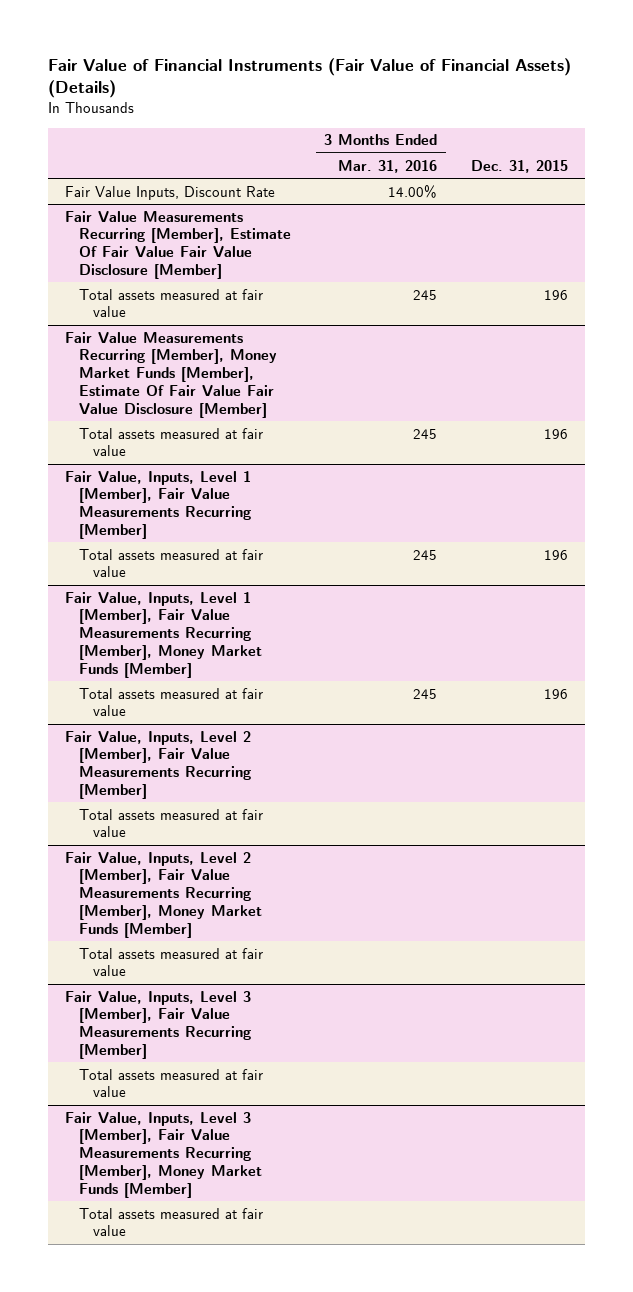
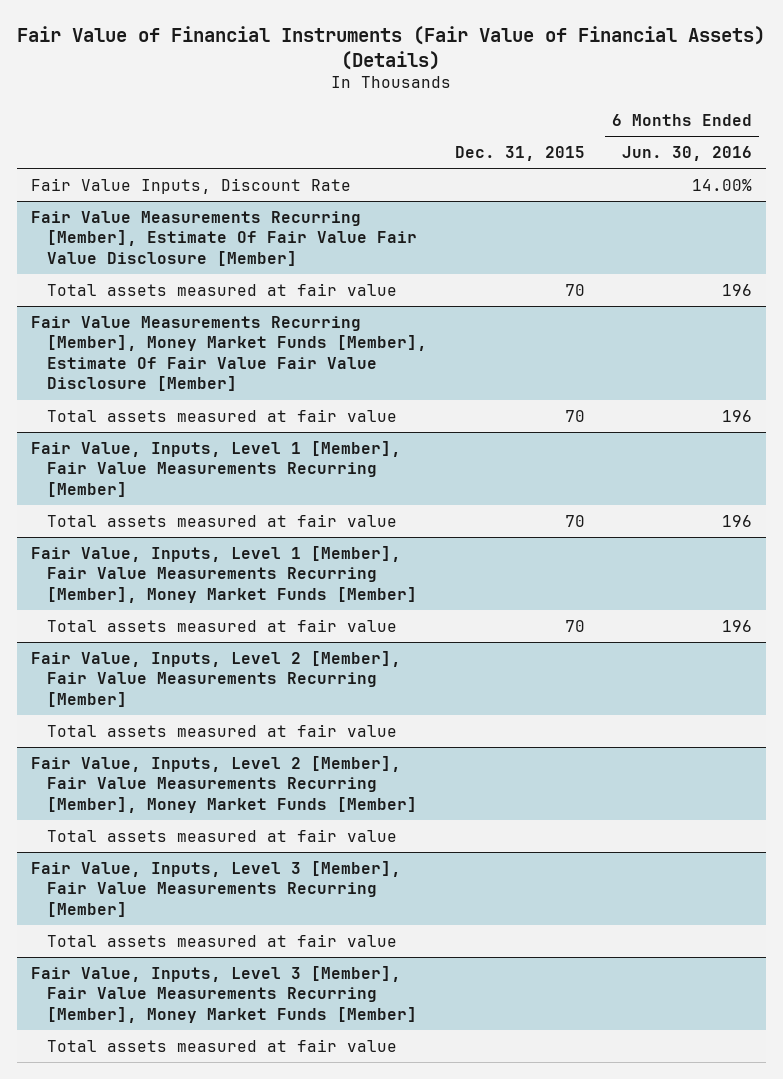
- | 3 Months Ended Mar. 31, 2016 | Dec. 31, 2015
+ | Dec. 31, 2015 | 6 Months Ended Jun. 30, 2016
@ Fair Value Measurements Recurring [Member], Estimate Of Fair Value Fair Value Disclosure [Member]
- Total assets measured at fair value | 245 | 196
+ Total assets measured at fair value | 70 | 196
@ Fair Value Measurements Recurring [Member], Money Market Funds [Member], Estimate Of Fair Value Fair Value Disclosure [Member]
- Total assets measured at fair value | 245 | 196
+ Total assets measured at fair value | 70 | 196
@ Fair Value, Inputs, Level 1 [Member], Fair Value Measurements Recurring [Member]
- Total assets measured at fair value | 245 | 196
+ Total assets measured at fair value | 70 | 196
@ Fair Value, Inputs, Level 1 [Member], Fair Value Measurements Recurring [Member], Money Market Funds [Member]
- Total assets measured at fair value | 245 | 196
+ Total assets measured at fair value | 70 | 196

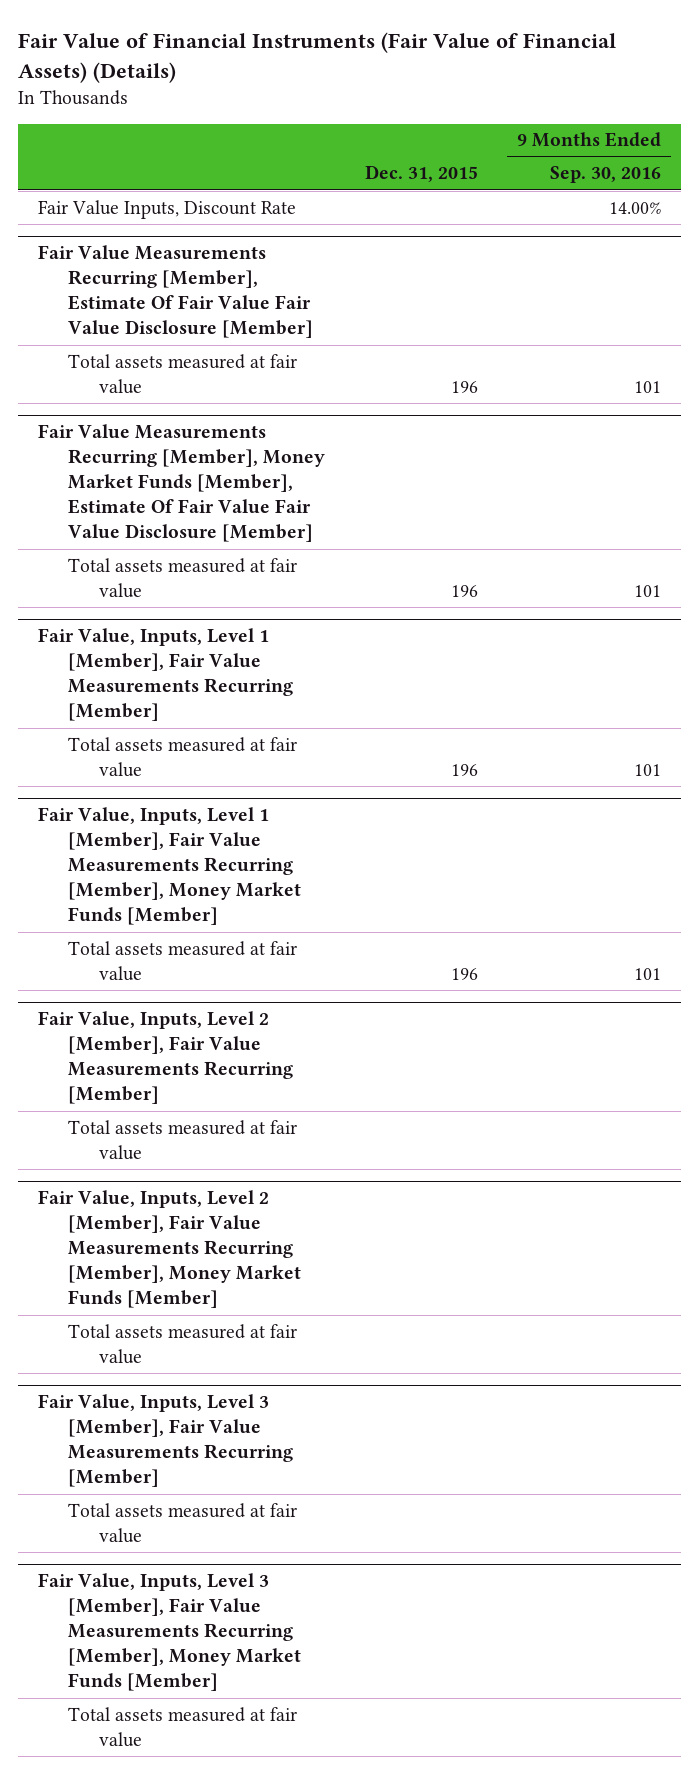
- | Dec. 31, 2015 | 6 Months Ended Jun. 30, 2016
+ | Dec. 31, 2015 | 9 Months Ended Sep. 30, 2016
@ Fair Value Measurements Recurring [Member], Estimate Of Fair Value Fair Value Disclosure [Member]
- Total assets measured at fair value | 70 | 196
+ Total assets measured at fair value | 196 | 101
@ Fair Value Measurements Recurring [Member], Money Market Funds [Member], Estimate Of Fair Value Fair Value Disclosure [Member]
- Total assets measured at fair value | 70 | 196
+ Total assets measured at fair value | 196 | 101
@ Fair Value, Inputs, Level 1 [Member], Fair Value Measurements Recurring [Member]
- Total assets measured at fair value | 70 | 196
+ Total assets measured at fair value | 196 | 101
@ Fair Value, Inputs, Level 1 [Member], Fair Value Measurements Recurring [Member], Money Market Funds [Member]
- Total assets measured at fair value | 70 | 196
+ Total assets measured at fair value | 196 | 101

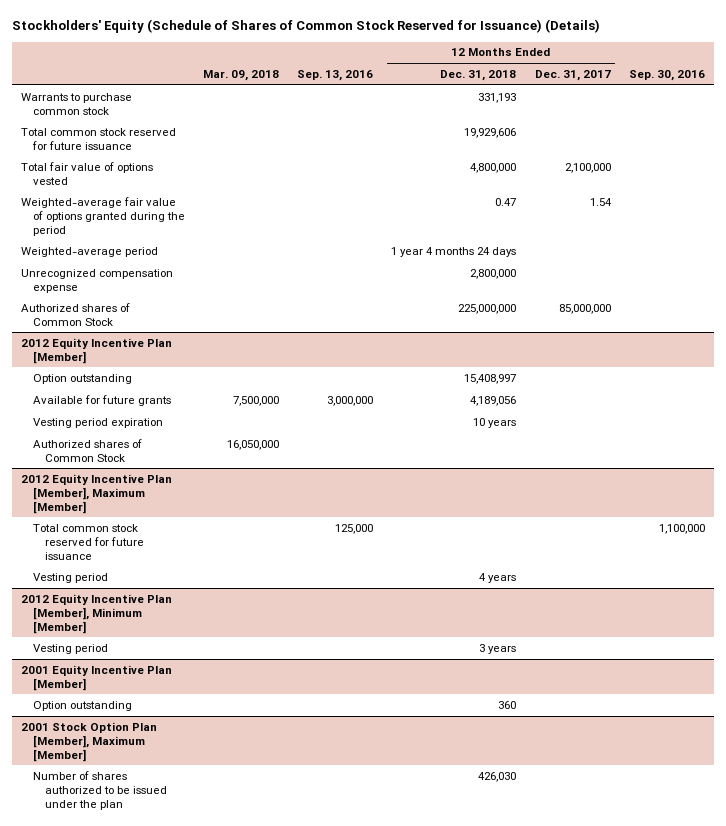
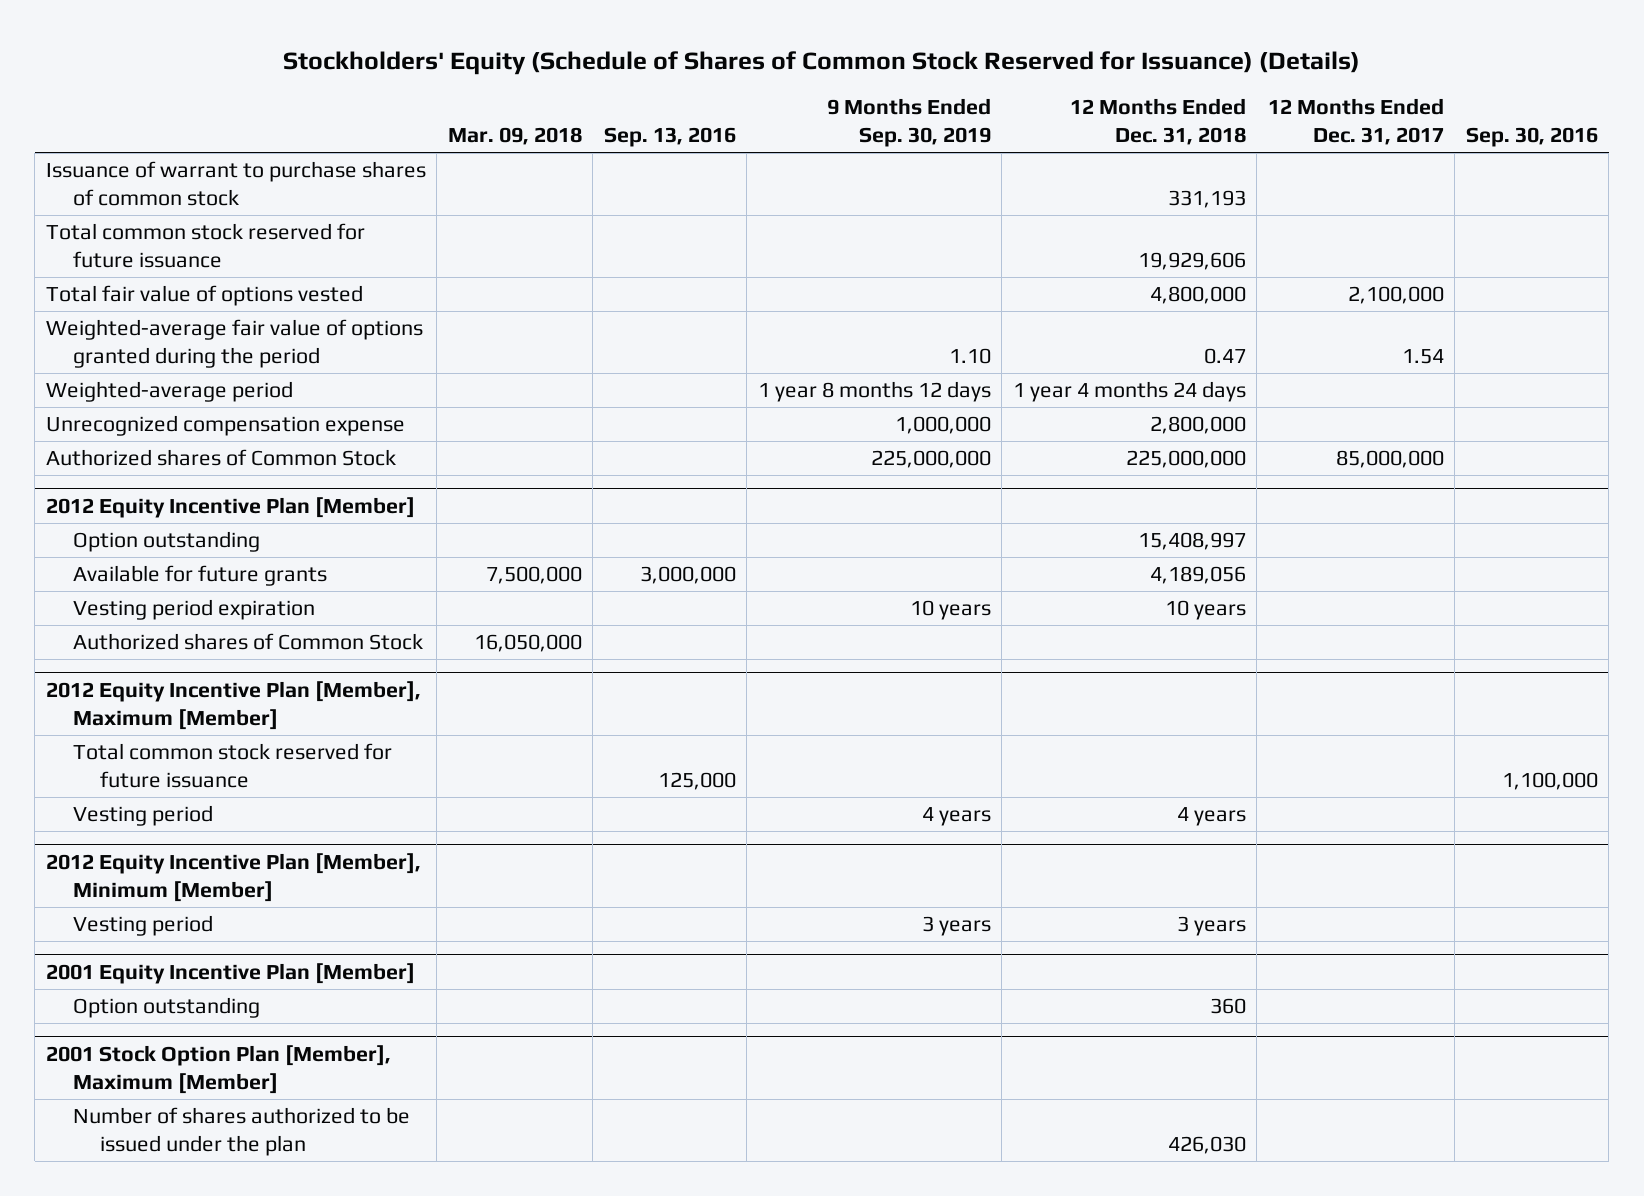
- | Mar. 09, 2018 | Sep. 13, 2016 | 12 Months Ended Dec. 31, 2018 | 12 Months Ended Dec. 31, 2017 | Sep. 30, 2016
+ | Mar. 09, 2018 | Sep. 13, 2016 | 9 Months Ended Sep. 30, 2019 | 12 Months Ended Dec. 31, 2018 | 12 Months Ended Dec. 31, 2017 | Sep. 30, 2016
- Warrants to purchase common stock | | | 331,193 | |
+ Issuance of warrant to purchase shares of common stock | | | | 331,193 | |

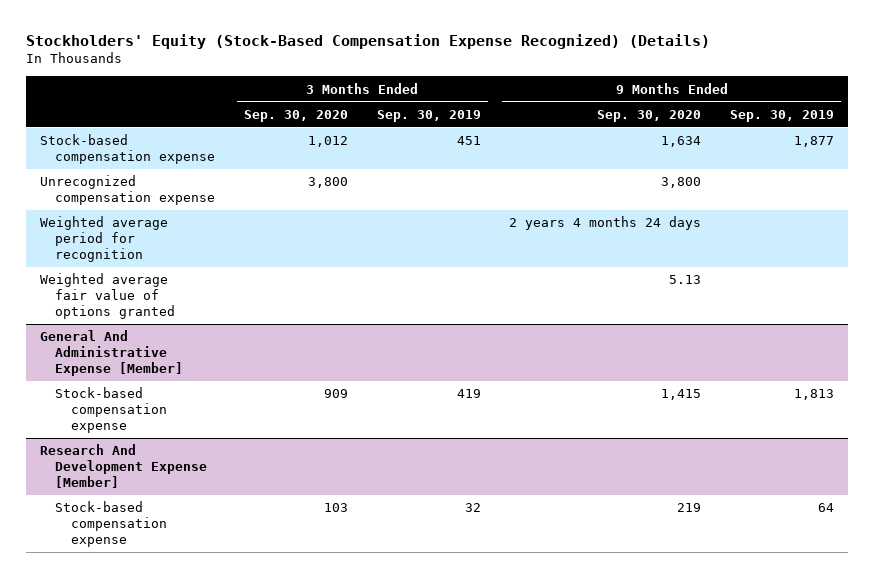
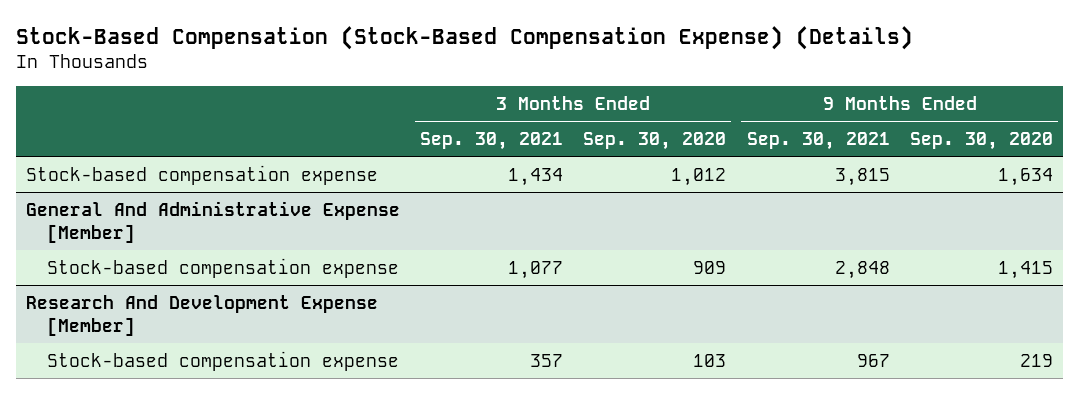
- Stockholders' Equity (Stock-Based Compensation Expense Recognized) (Details)
+ Stock-Based Compensation (Stock-Based Compensation Expense) (Details)
- | 3 Months Ended Sep. 30, 2020 | 3 Months Ended Sep. 30, 2019 | 9 Months Ended Sep. 30, 2020 | 9 Months Ended Sep. 30, 2019
+ | 3 Months Ended Sep. 30, 2021 | 3 Months Ended Sep. 30, 2020 | 9 Months Ended Sep. 30, 2021 | 9 Months Ended Sep. 30, 2020
- Unrecognized compensation expense | 3,800 | | 3,800 |
- Weighted average period for recognition | | | 2 years 4 months 24 days |
- Weighted average fair value of options granted | | | 5.13 |

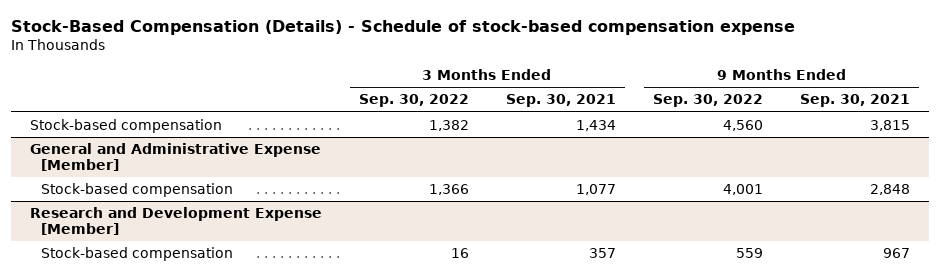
- Stock-Based Compensation (Stock-Based Compensation Expense) (Details)
+ Stock-Based Compensation (Details) - Schedule of stock-based compensation expense
- | 3 Months Ended Sep. 30, 2021 | 3 Months Ended Sep. 30, 2020 | 9 Months Ended Sep. 30, 2021 | 9 Months Ended Sep. 30, 2020
+ | 3 Months Ended Sep. 30, 2022 | 3 Months Ended Sep. 30, 2021 | 9 Months Ended Sep. 30, 2022 | 9 Months Ended Sep. 30, 2021
- Stock-based compensation expense | 1,434 | 1,012 | 3,815 | 1,634
- General And Administrative Expense [Member]
- Stock-based compensation expense | 1,077 | 909 | 2,848 | 1,415
- Research And Development Expense [Member]
- Stock-based compensation expense | 357 | 103 | 967 | 219
+ Stock-based compensation | 1,382 | 1,434 | 4,560 | 3,815
+ General and Administrative Expense [Member]
+ Stock-based compensation | 1,366 | 1,077 | 4,001 | 2,848
+ Research and Development Expense [Member]
+ Stock-based compensation | 16 | 357 | 559 | 967

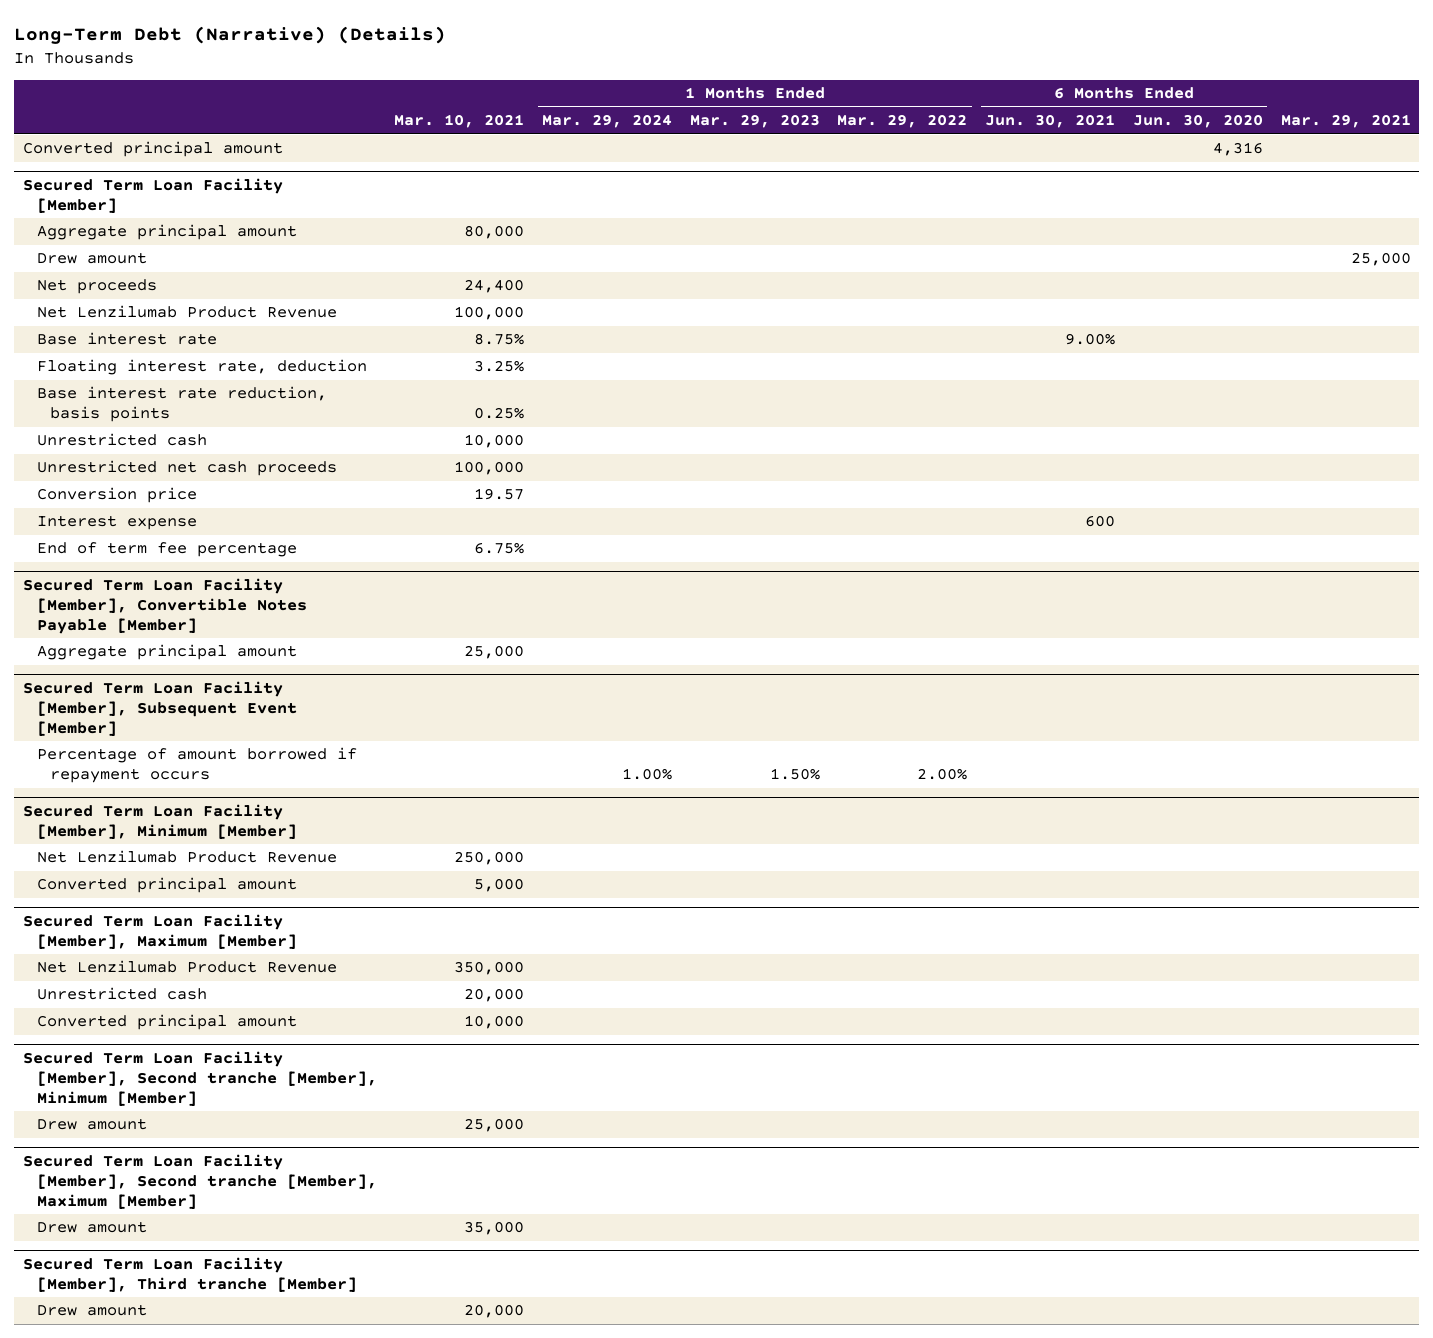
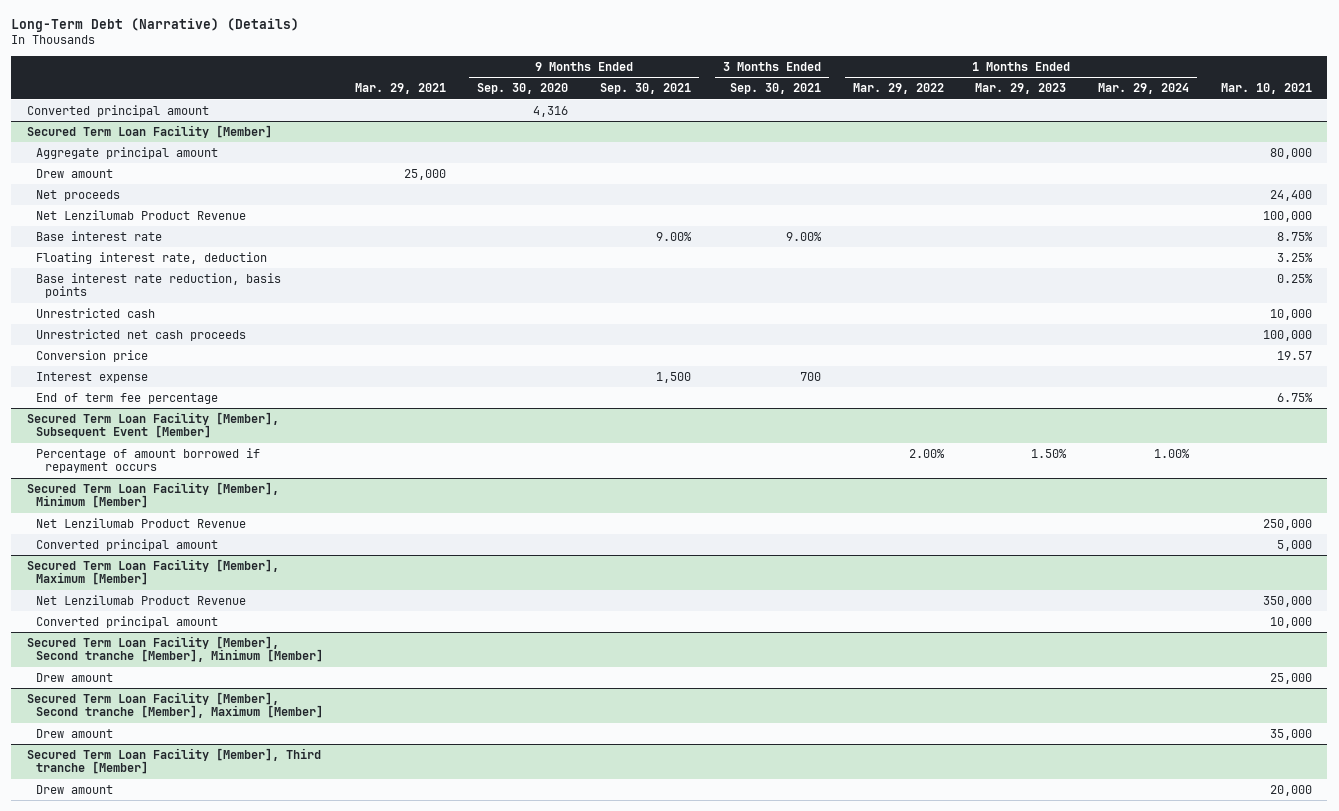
- | Mar. 10, 2021 | 1 Months Ended Mar. 29, 2024 | 1 Months Ended Mar. 29, 2023 | 1 Months Ended Mar. 29, 2022 | 6 Months Ended Jun. 30, 2021 | 6 Months Ended Jun. 30, 2020 | Mar. 29, 2021
+ | Mar. 29, 2021 | 9 Months Ended Sep. 30, 2020 | 9 Months Ended Sep. 30, 2021 | 3 Months Ended Sep. 30, 2021 | 1 Months Ended Mar. 29, 2022 | 1 Months Ended Mar. 29, 2023 | 1 Months Ended Mar. 29, 2024 | Mar. 10, 2021
- Secured Term Loan Facility [Member], Convertible Notes Payable [Member]
- Aggregate principal amount | 25,000 | | | | | |
@ Secured Term Loan Facility [Member], Maximum [Member]
- Unrestricted cash | 20,000 | | | | | |

